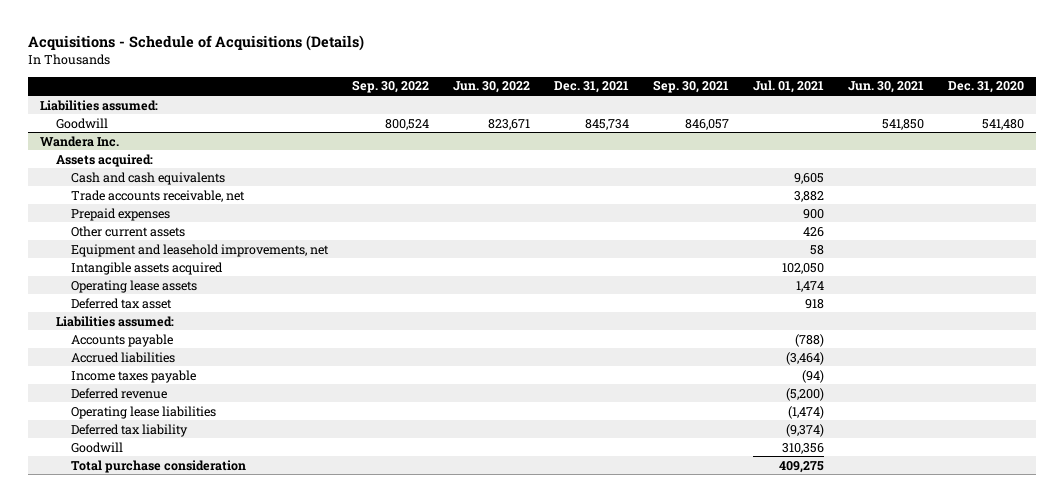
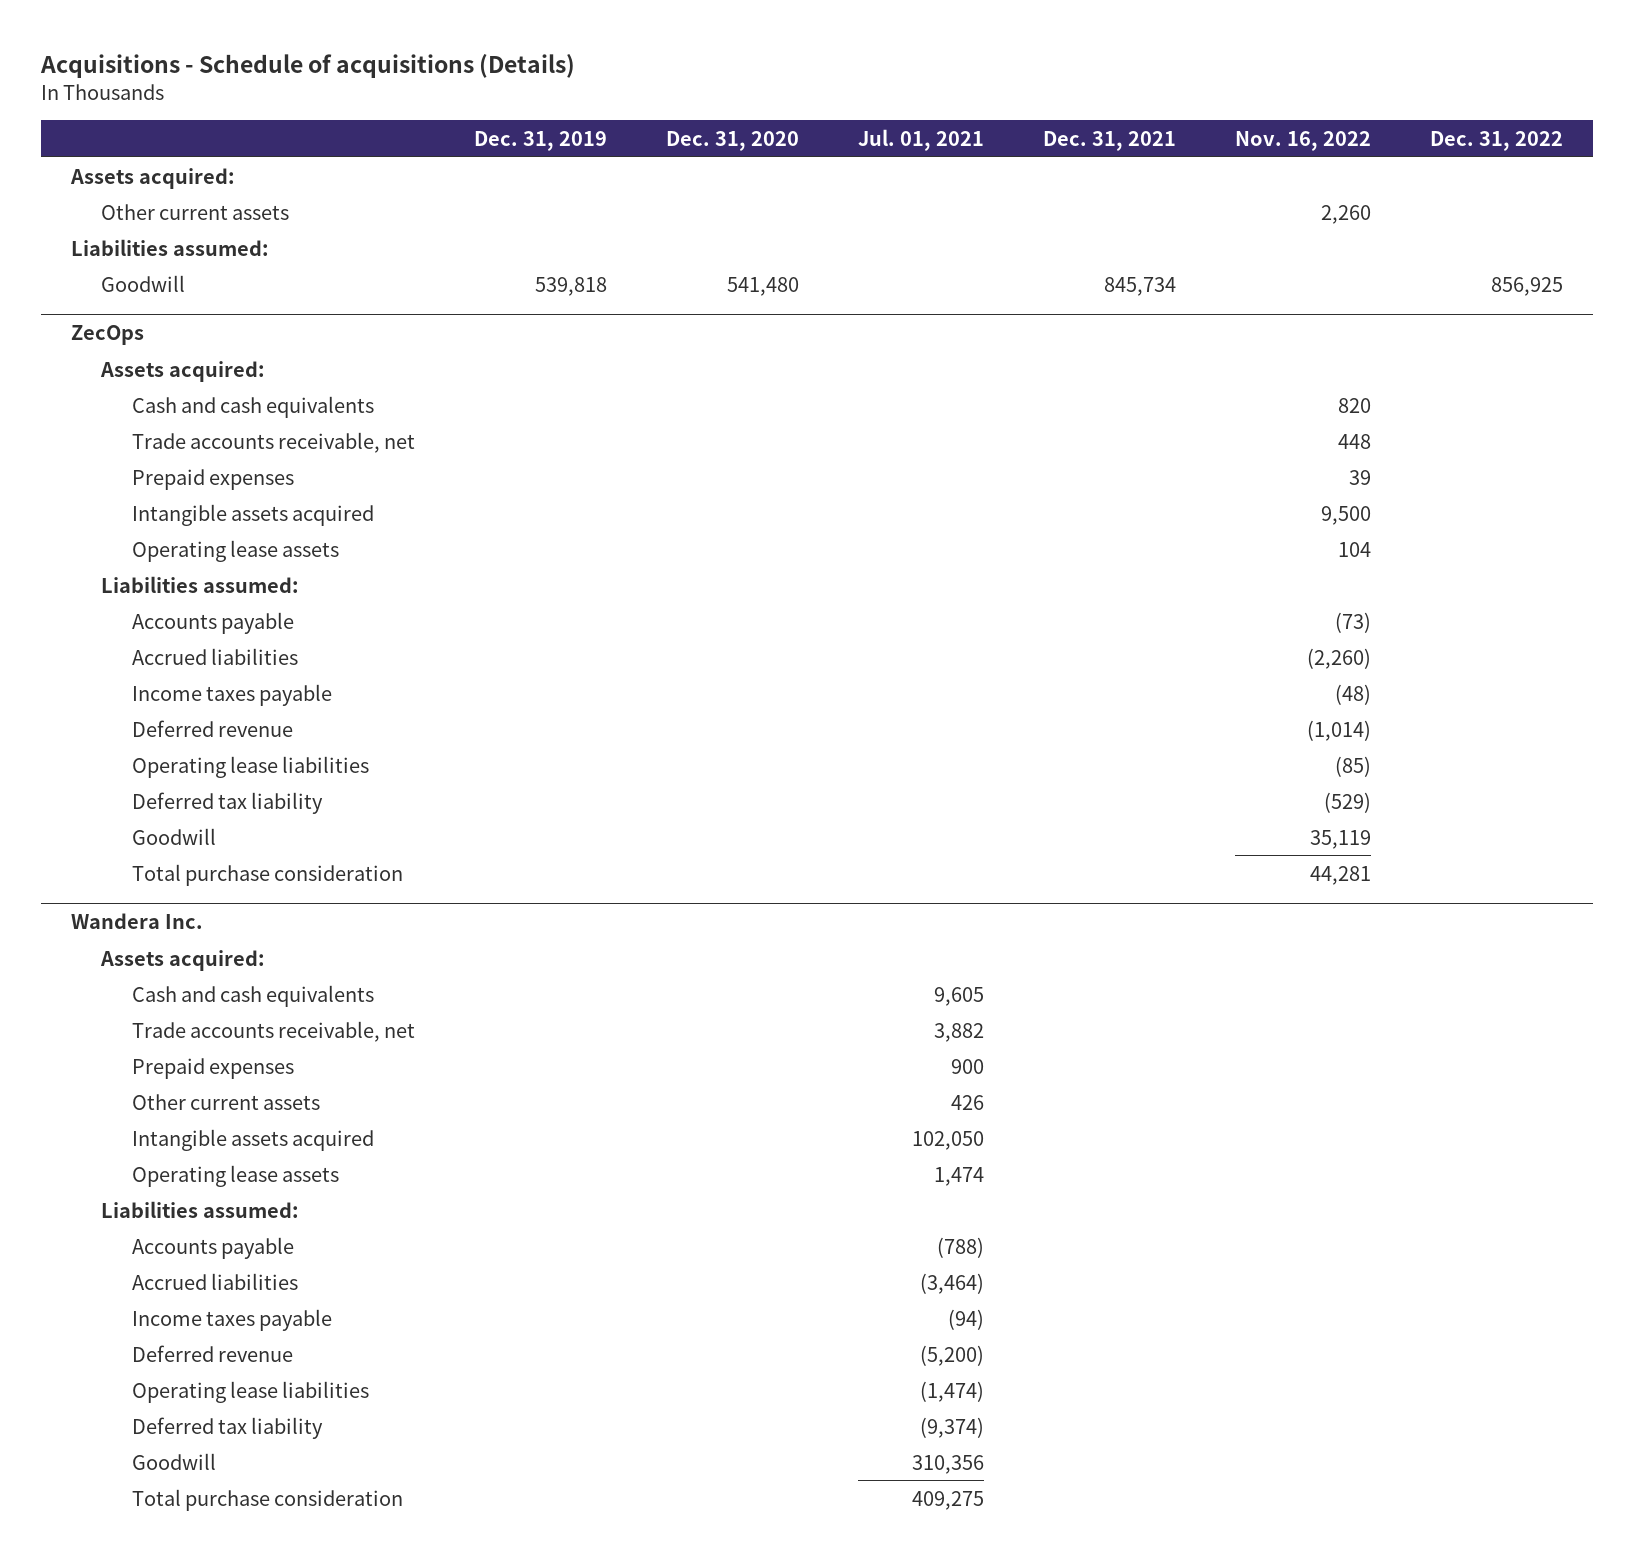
- Acquisitions - Schedule of Acquisitions (Details)
+ Acquisitions - Schedule of acquisitions (Details)
- | Sep. 30, 2022 | Jun. 30, 2022 | Dec. 31, 2021 | Sep. 30, 2021 | Jul. 01, 2021 | Jun. 30, 2021 | Dec. 31, 2020
+ | Dec. 31, 2019 | Dec. 31, 2020 | Jul. 01, 2021 | Dec. 31, 2021 | Nov. 16, 2022 | Dec. 31, 2022
+ Assets acquired:
+ Other current assets | | | | | 2,260 |
+ ZecOps
+ Assets acquired:
+ Cash and cash equivalents | | | | | 820 |
+ Trade accounts receivable, net | | | | | 448 |
+ Prepaid expenses | | | | | 39 |
+ Intangible assets acquired | | | | | 9,500 |
+ Operating lease assets | | | | | 104 |
+ Liabilities assumed:
+ Accounts payable | | | | | (73) |
+ Accrued liabilities | | | | | (2,260) |
+ Income taxes payable | | | | | (48) |
+ Deferred revenue | | | | | (1,014) |
+ Operating lease liabilities | | | | | (85) |
+ Deferred tax liability | | | | | (529) |
+ Goodwill | | | | | 35,119 |
+ Total purchase consideration | | | | | 44,281 |
@ Wandera Inc.
- Equipment and leasehold improvements, net | | | | | 58 | |
- Deferred tax asset | | | | | 918 | |

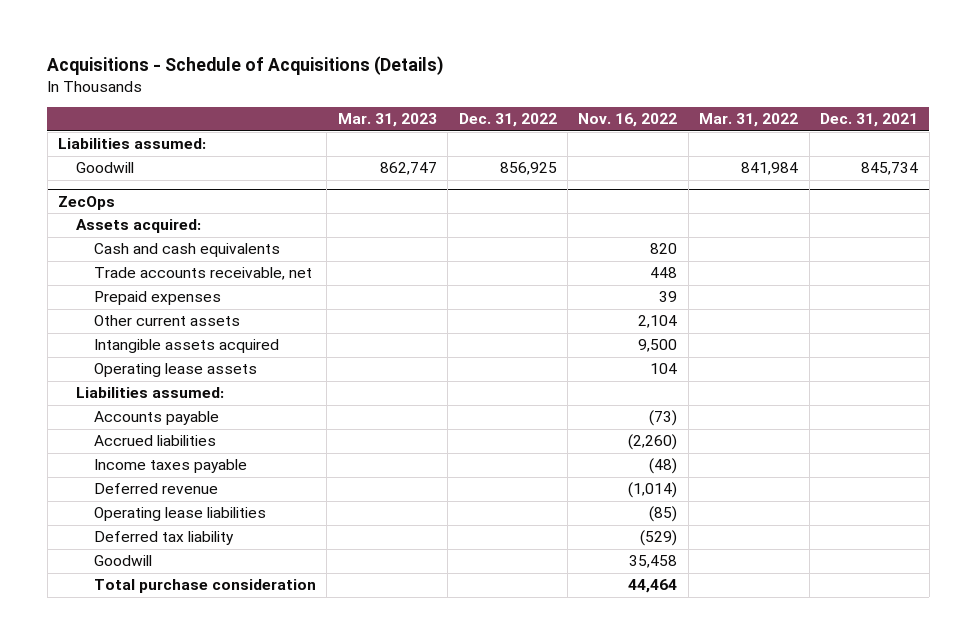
- Acquisitions - Schedule of acquisitions (Details)
+ Acquisitions - Schedule of Acquisitions (Details)
- | Dec. 31, 2019 | Dec. 31, 2020 | Jul. 01, 2021 | Dec. 31, 2021 | Nov. 16, 2022 | Dec. 31, 2022
+ | Mar. 31, 2023 | Dec. 31, 2022 | Nov. 16, 2022 | Mar. 31, 2022 | Dec. 31, 2021
- Assets acquired:
- Other current assets | | | | | 2,260 |
@ ZecOps
+ Other current assets | | | 2,104 | |
- Goodwill | | | | | 35,119 |
- Total purchase consideration | | | | | 44,281 |
- Wandera Inc.
- Assets acquired:
- Cash and cash equivalents | | | 9,605 | | |
- Trade accounts receivable, net | | | 3,882 | | |
- Prepaid expenses | | | 900 | | |
- Other current assets | | | 426 | | |
- Intangible assets acquired | | | 102,050 | | |
- Operating lease assets | | | 1,474 | | |
- Liabilities assumed:
- Accounts payable | | | (788) | | |
- Accrued liabilities | | | (3,464) | | |
- Income taxes payable | | | (94) | | |
- Deferred revenue | | | (5,200) | | |
- Operating lease liabilities | | | (1,474) | | |
- Deferred tax liability | | | (9,374) | | |
- Goodwill | | | 310,356 | | |
- Total purchase consideration | | | 409,275 | | |
@ ZecOps
+ Goodwill | | | 35,458 | |
+ Total purchase consideration | | | 44,464 | |

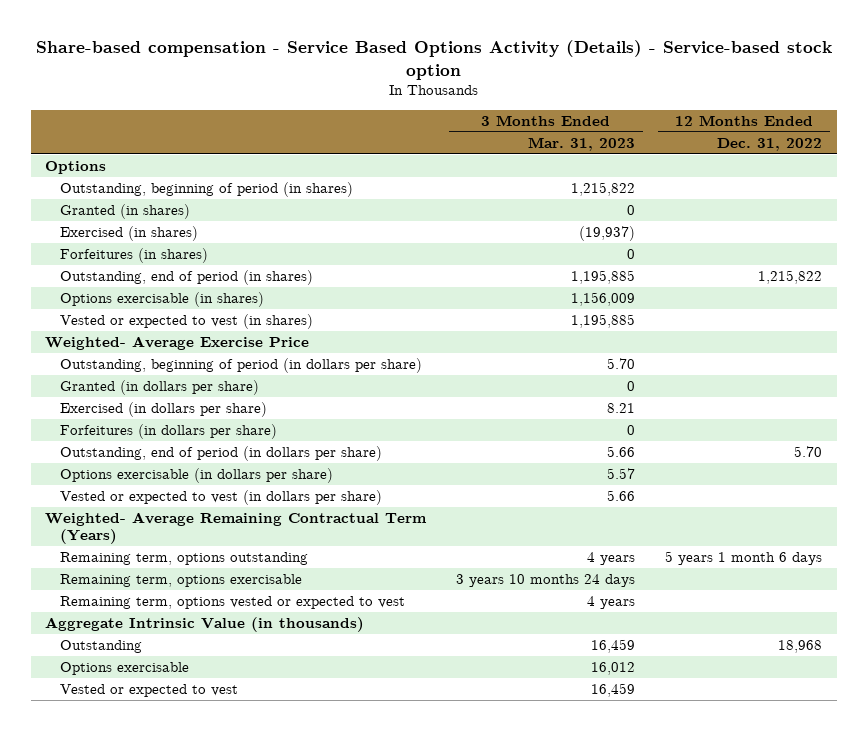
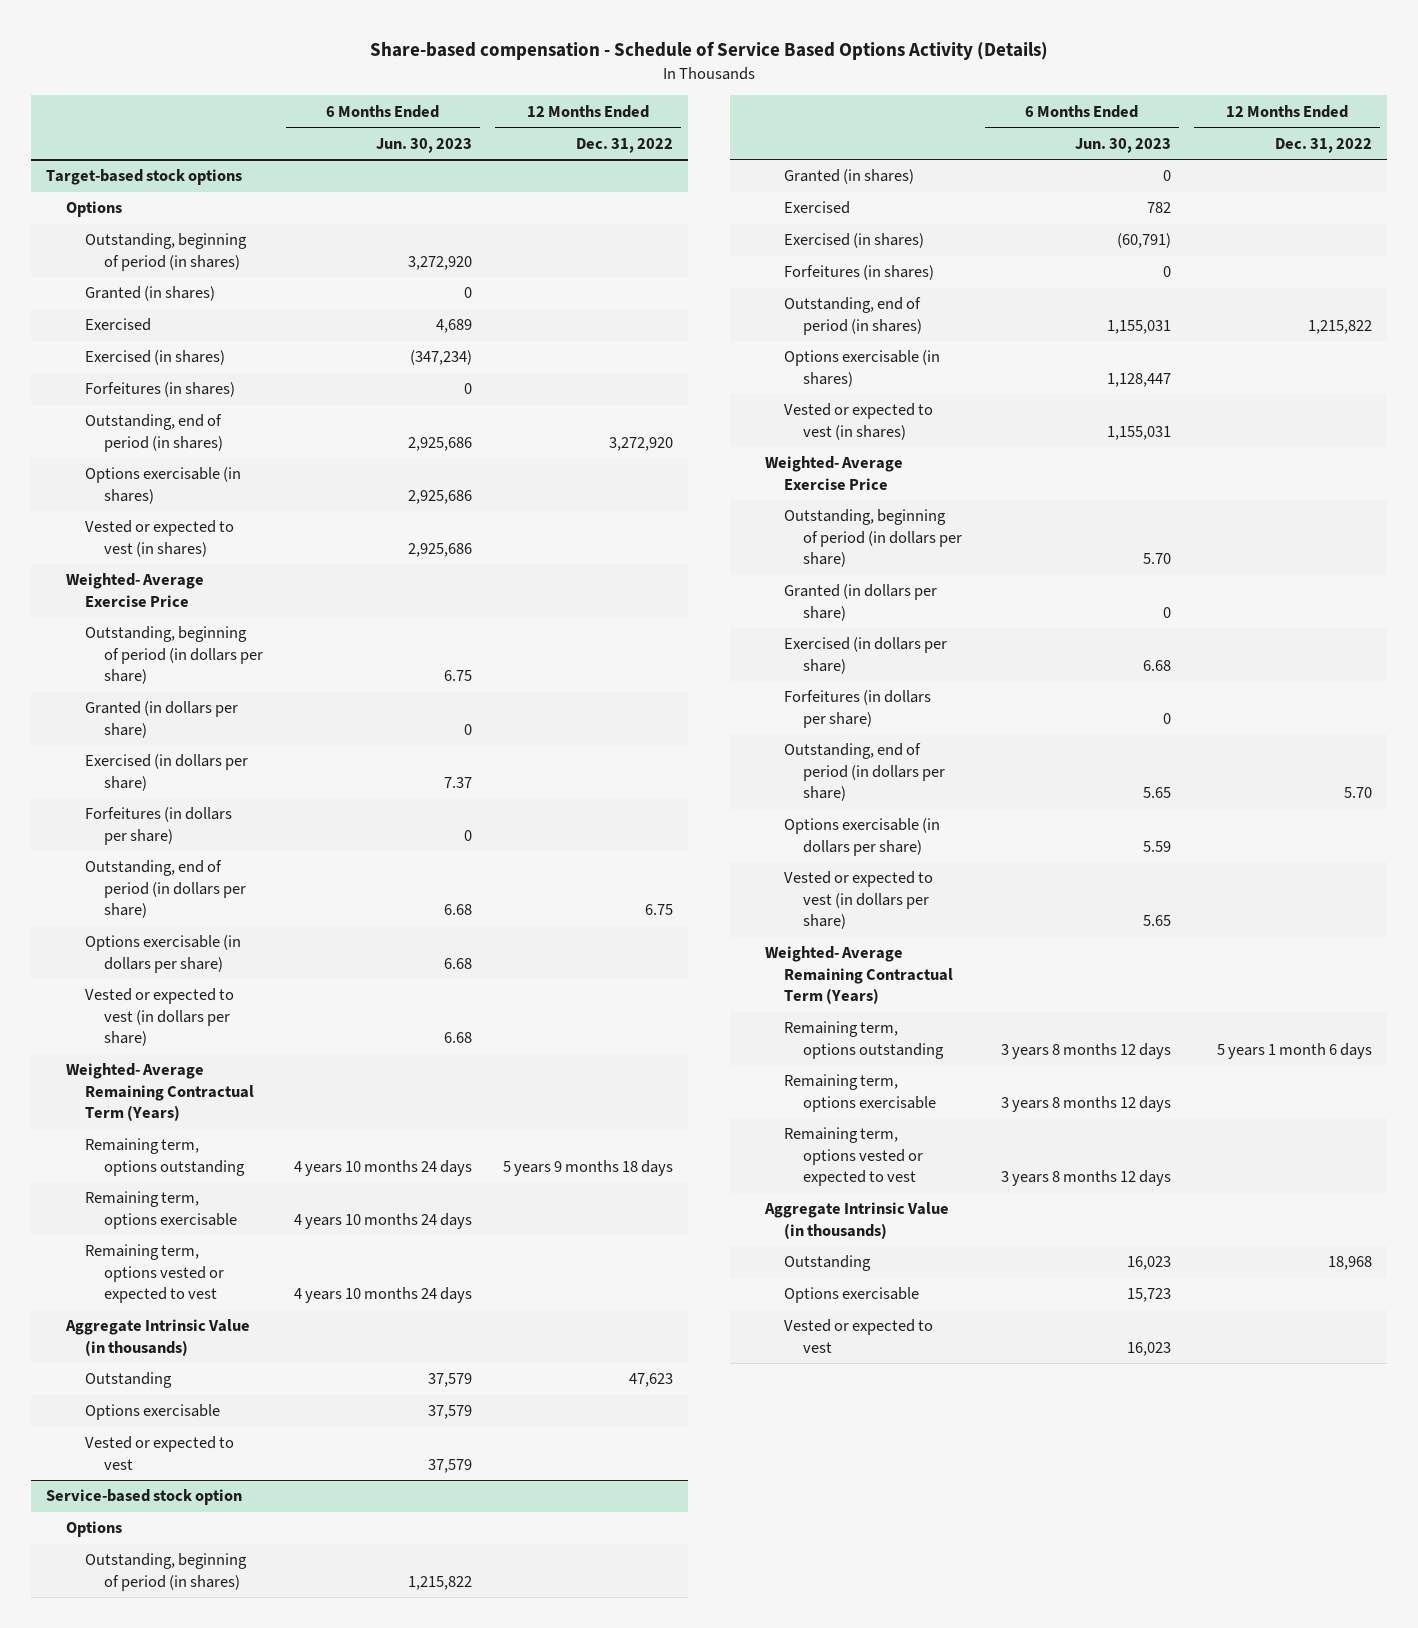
- Share-based compensation - Service Based Options Activity (Details) - Service-based stock option
+ Share-based compensation - Schedule of Service Based Options Activity (Details)
- | 3 Months Ended Mar. 31, 2023 | 12 Months Ended Dec. 31, 2022
+ | 6 Months Ended Jun. 30, 2023 | 12 Months Ended Dec. 31, 2022
+ Target-based stock options
+ Options
+ Outstanding, beginning of period (in shares) | 3,272,920 |
+ Granted (in shares) | 0 |
+ Exercised | 4,689 |
+ Exercised (in shares) | (347,234) |
+ Forfeitures (in shares) | 0 |
+ Outstanding, end of period (in shares) | 2,925,686 | 3,272,920
+ Options exercisable (in shares) | 2,925,686 |
+ Vested or expected to vest (in shares) | 2,925,686 |
+ Weighted- Average Exercise Price
+ Outstanding, beginning of period (in dollars per share) | 6.75 |
+ Granted (in dollars per share) | 0 |
+ Exercised (in dollars per share) | 7.37 |
+ Forfeitures (in dollars per share) | 0 |
+ Outstanding, end of period (in dollars per share) | 6.68 | 6.75
+ Options exercisable (in dollars per share) | 6.68 |
+ Vested or expected to vest (in dollars per share) | 6.68 |
+ Weighted- Average Remaining Contractual Term (Years)
+ Remaining term, options outstanding | 4 years 10 months 24 days | 5 years 9 months 18 days
+ Remaining term, options exercisable | 4 years 10 months 24 days |
+ Remaining term, options vested or expected to vest | 4 years 10 months 24 days |
+ Aggregate Intrinsic Value (in thousands)
+ Outstanding | 37,579 | 47,623
+ Options exercisable | 37,579 |
+ Vested or expected to vest | 37,579 |
+ Service-based stock option
+ Exercised | 782 |

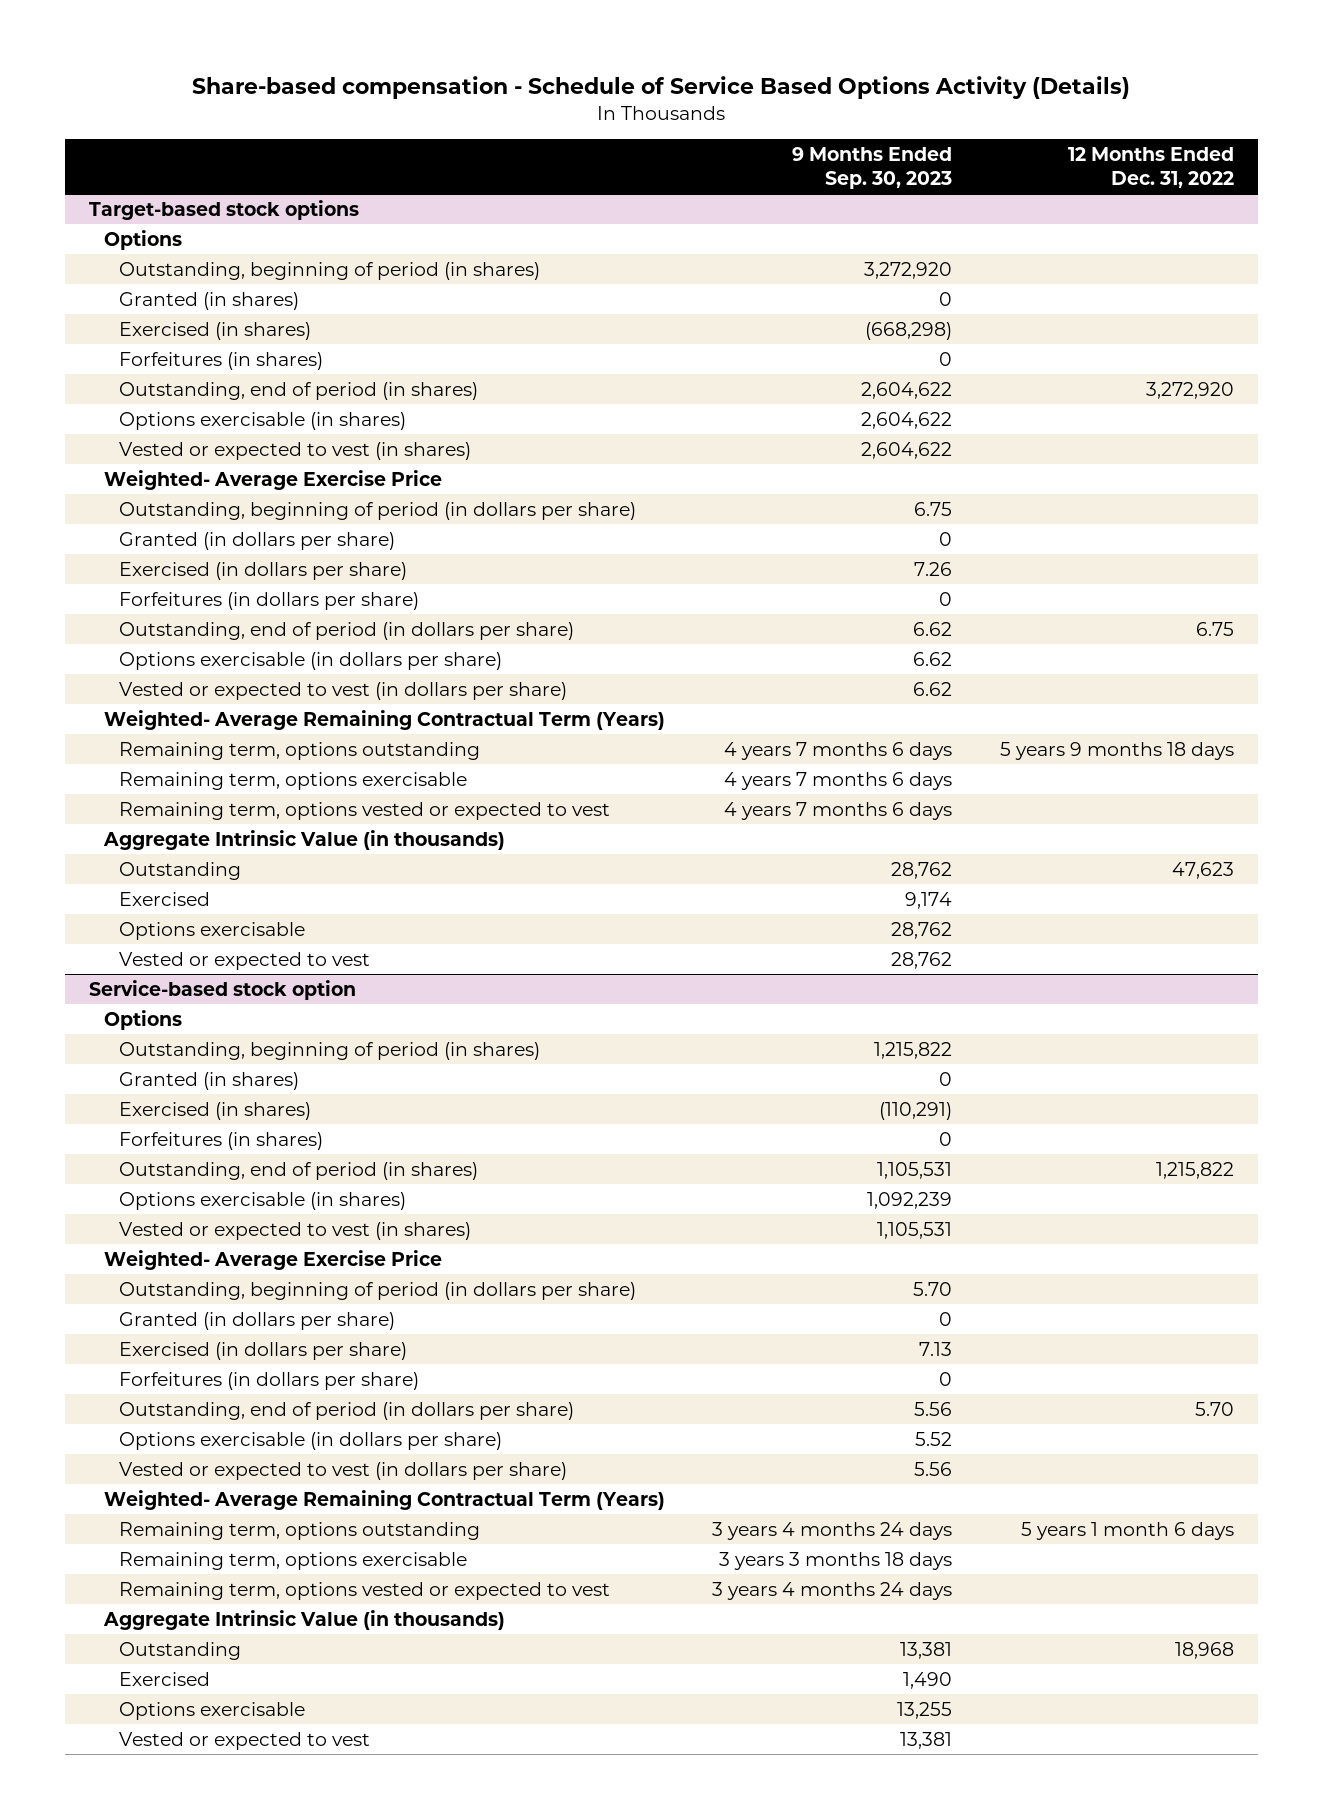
- | 6 Months Ended Jun. 30, 2023 | 12 Months Ended Dec. 31, 2022
+ | 9 Months Ended Sep. 30, 2023 | 12 Months Ended Dec. 31, 2022
@ Target-based stock options
moved down: Exercised | 9,174 |
@ Service-based stock option
moved down: Exercised | 1,490 |

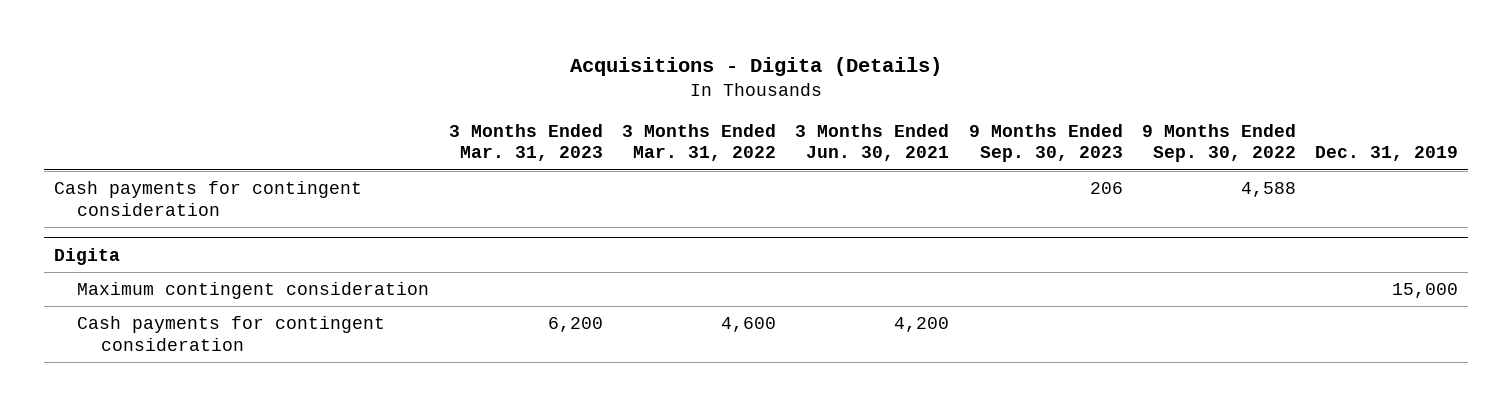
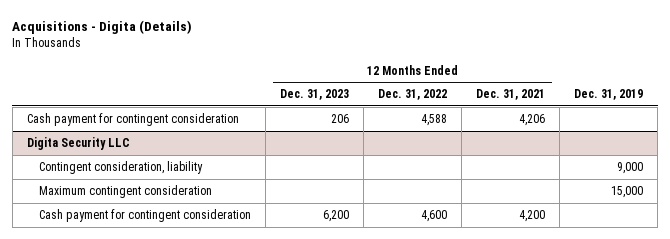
- | 3 Months Ended Mar. 31, 2023 | 3 Months Ended Mar. 31, 2022 | 3 Months Ended Jun. 30, 2021 | 9 Months Ended Sep. 30, 2023 | 9 Months Ended Sep. 30, 2022 | Dec. 31, 2019
+ | 12 Months Ended Dec. 31, 2023 | 12 Months Ended Dec. 31, 2022 | 12 Months Ended Dec. 31, 2021 | Dec. 31, 2019
- Cash payments for contingent consideration | | | | 206 | 4,588 |
- Digita
+ Cash payment for contingent consideration | 206 | 4,588 | 4,206 |
+ Digita Security LLC
+ Contingent consideration, liability | | | | 9,000
- Cash payments for contingent consideration | 6,200 | 4,600 | 4,200 | | |
+ Cash payment for contingent consideration | 6,200 | 4,600 | 4,200 |

